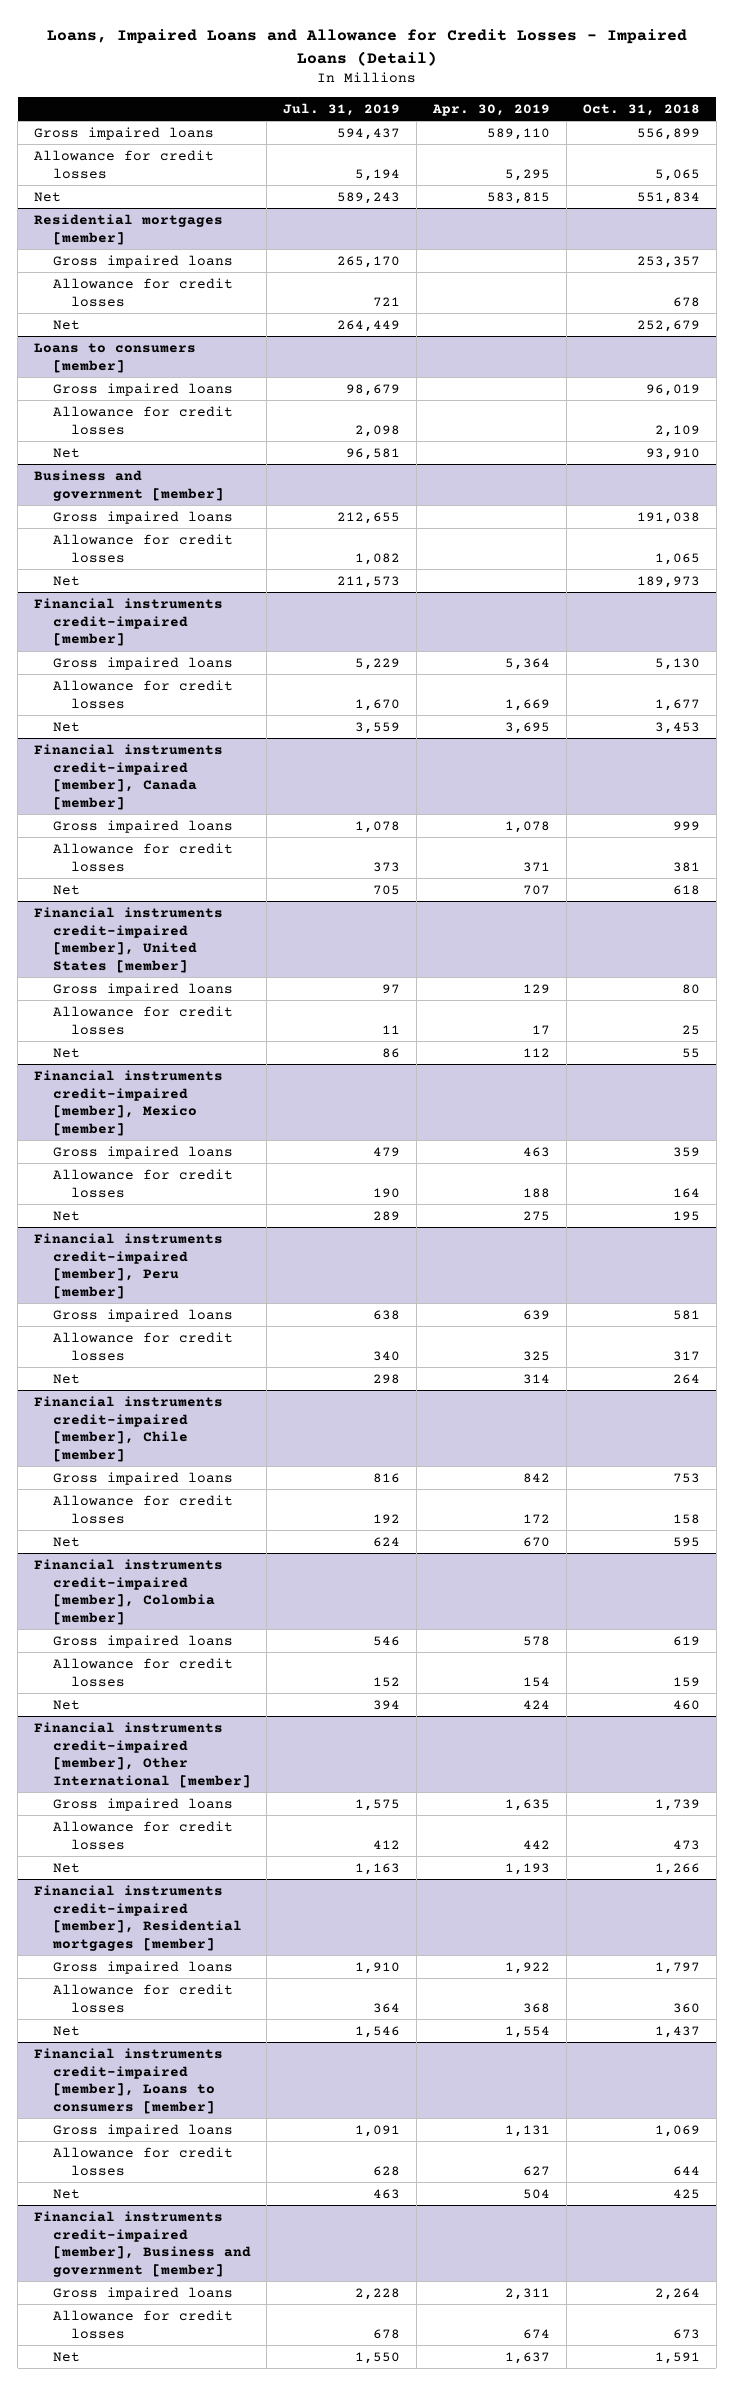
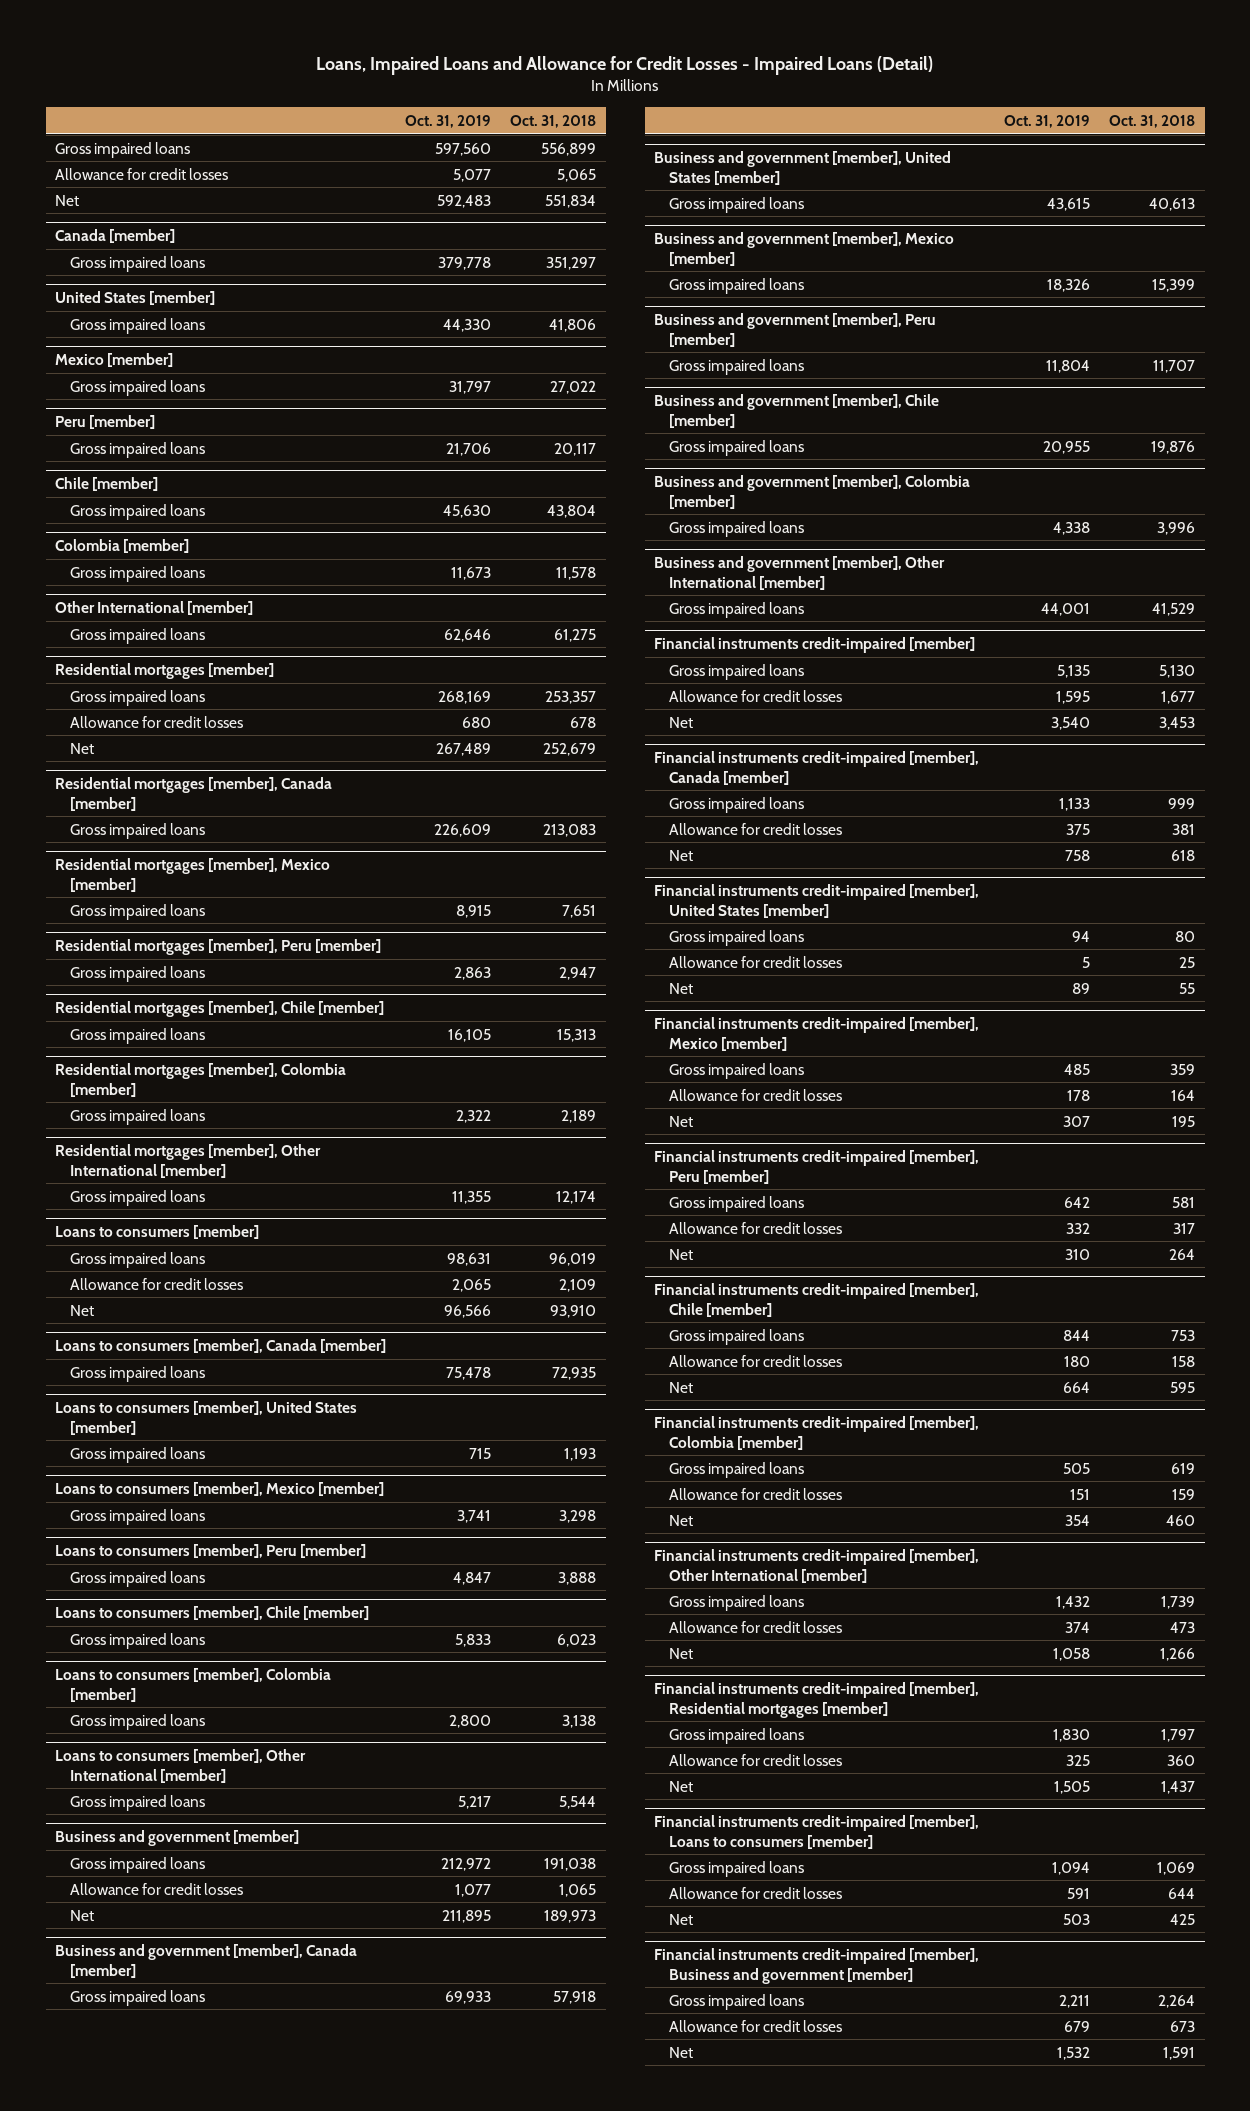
- | Jul. 31, 2019 | Apr. 30, 2019 | Oct. 31, 2018
+ | Oct. 31, 2019 | Oct. 31, 2018
+ Canada [member]
+ Gross impaired loans | 379,778 | 351,297
+ United States [member]
+ Gross impaired loans | 44,330 | 41,806
+ Mexico [member]
+ Gross impaired loans | 31,797 | 27,022
+ Peru [member]
+ Gross impaired loans | 21,706 | 20,117
+ Chile [member]
+ Gross impaired loans | 45,630 | 43,804
+ Colombia [member]
+ Gross impaired loans | 11,673 | 11,578
+ Other International [member]
+ Gross impaired loans | 62,646 | 61,275
+ Residential mortgages [member], Canada [member]
+ Gross impaired loans | 226,609 | 213,083
+ Residential mortgages [member], Mexico [member]
+ Gross impaired loans | 8,915 | 7,651
+ Residential mortgages [member], Peru [member]
+ Gross impaired loans | 2,863 | 2,947
+ Residential mortgages [member], Chile [member]
+ Gross impaired loans | 16,105 | 15,313
+ Residential mortgages [member], Colombia [member]
+ Gross impaired loans | 2,322 | 2,189
+ Residential mortgages [member], Other International [member]
+ Gross impaired loans | 11,355 | 12,174
+ Loans to consumers [member], Canada [member]
+ Gross impaired loans | 75,478 | 72,935
+ Loans to consumers [member], United States [member]
+ Gross impaired loans | 715 | 1,193
+ Loans to consumers [member], Mexico [member]
+ Gross impaired loans | 3,741 | 3,298
+ Loans to consumers [member], Peru [member]
+ Gross impaired loans | 4,847 | 3,888
+ Loans to consumers [member], Chile [member]
+ Gross impaired loans | 5,833 | 6,023
+ Loans to consumers [member], Colombia [member]
+ Gross impaired loans | 2,800 | 3,138
+ Loans to consumers [member], Other International [member]
+ Gross impaired loans | 5,217 | 5,544
+ Business and government [member], Canada [member]
+ Gross impaired loans | 69,933 | 57,918
+ Business and government [member], United States [member]
+ Gross impaired loans | 43,615 | 40,613
+ Business and government [member], Mexico [member]
+ Gross impaired loans | 18,326 | 15,399
+ Business and government [member], Peru [member]
+ Gross impaired loans | 11,804 | 11,707
+ Business and government [member], Chile [member]
+ Gross impaired loans | 20,955 | 19,876
+ Business and government [member], Colombia [member]
+ Gross impaired loans | 4,338 | 3,996
+ Business and government [member], Other International [member]
+ Gross impaired loans | 44,001 | 41,529

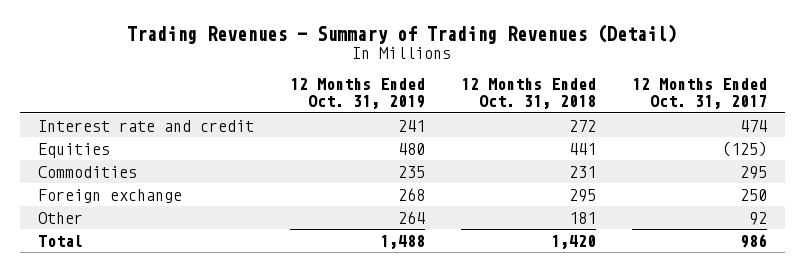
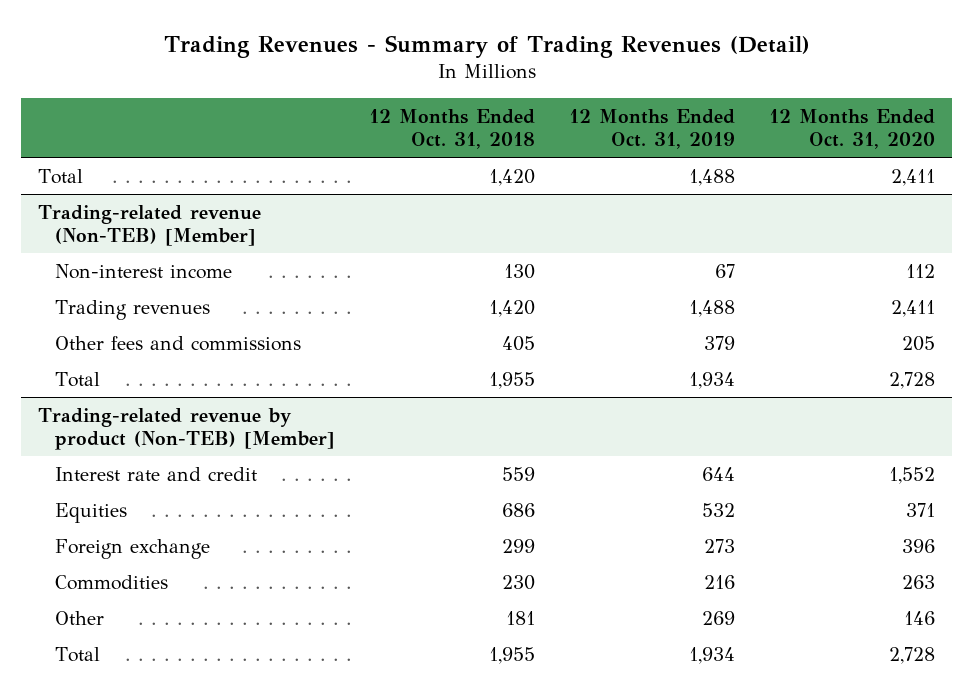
- | 12 Months Ended Oct. 31, 2019 | 12 Months Ended Oct. 31, 2018 | 12 Months Ended Oct. 31, 2017
+ | 12 Months Ended Oct. 31, 2018 | 12 Months Ended Oct. 31, 2019 | 12 Months Ended Oct. 31, 2020
- Interest rate and credit | 241 | 272 | 474
- Equities | 480 | 441 | (125)
- Commodities | 235 | 231 | 295
- Foreign exchange | 268 | 295 | 250
- Other | 264 | 181 | 92
+ Trading-related revenue (Non-TEB) [Member]
+ Non-interest income | 130 | 67 | 112
+ Trading revenues | 1,420 | 1,488 | 2,411
+ Other fees and commissions | 405 | 379 | 205
+ Total | 1,955 | 1,934 | 2,728
+ Trading-related revenue by product (Non-TEB) [Member]
+ Interest rate and credit | 559 | 644 | 1,552
+ Equities | 686 | 532 | 371
+ Foreign exchange | 299 | 273 | 396
+ Commodities | 230 | 216 | 263
+ Other | 181 | 269 | 146
+ Total | 1,955 | 1,934 | 2,728

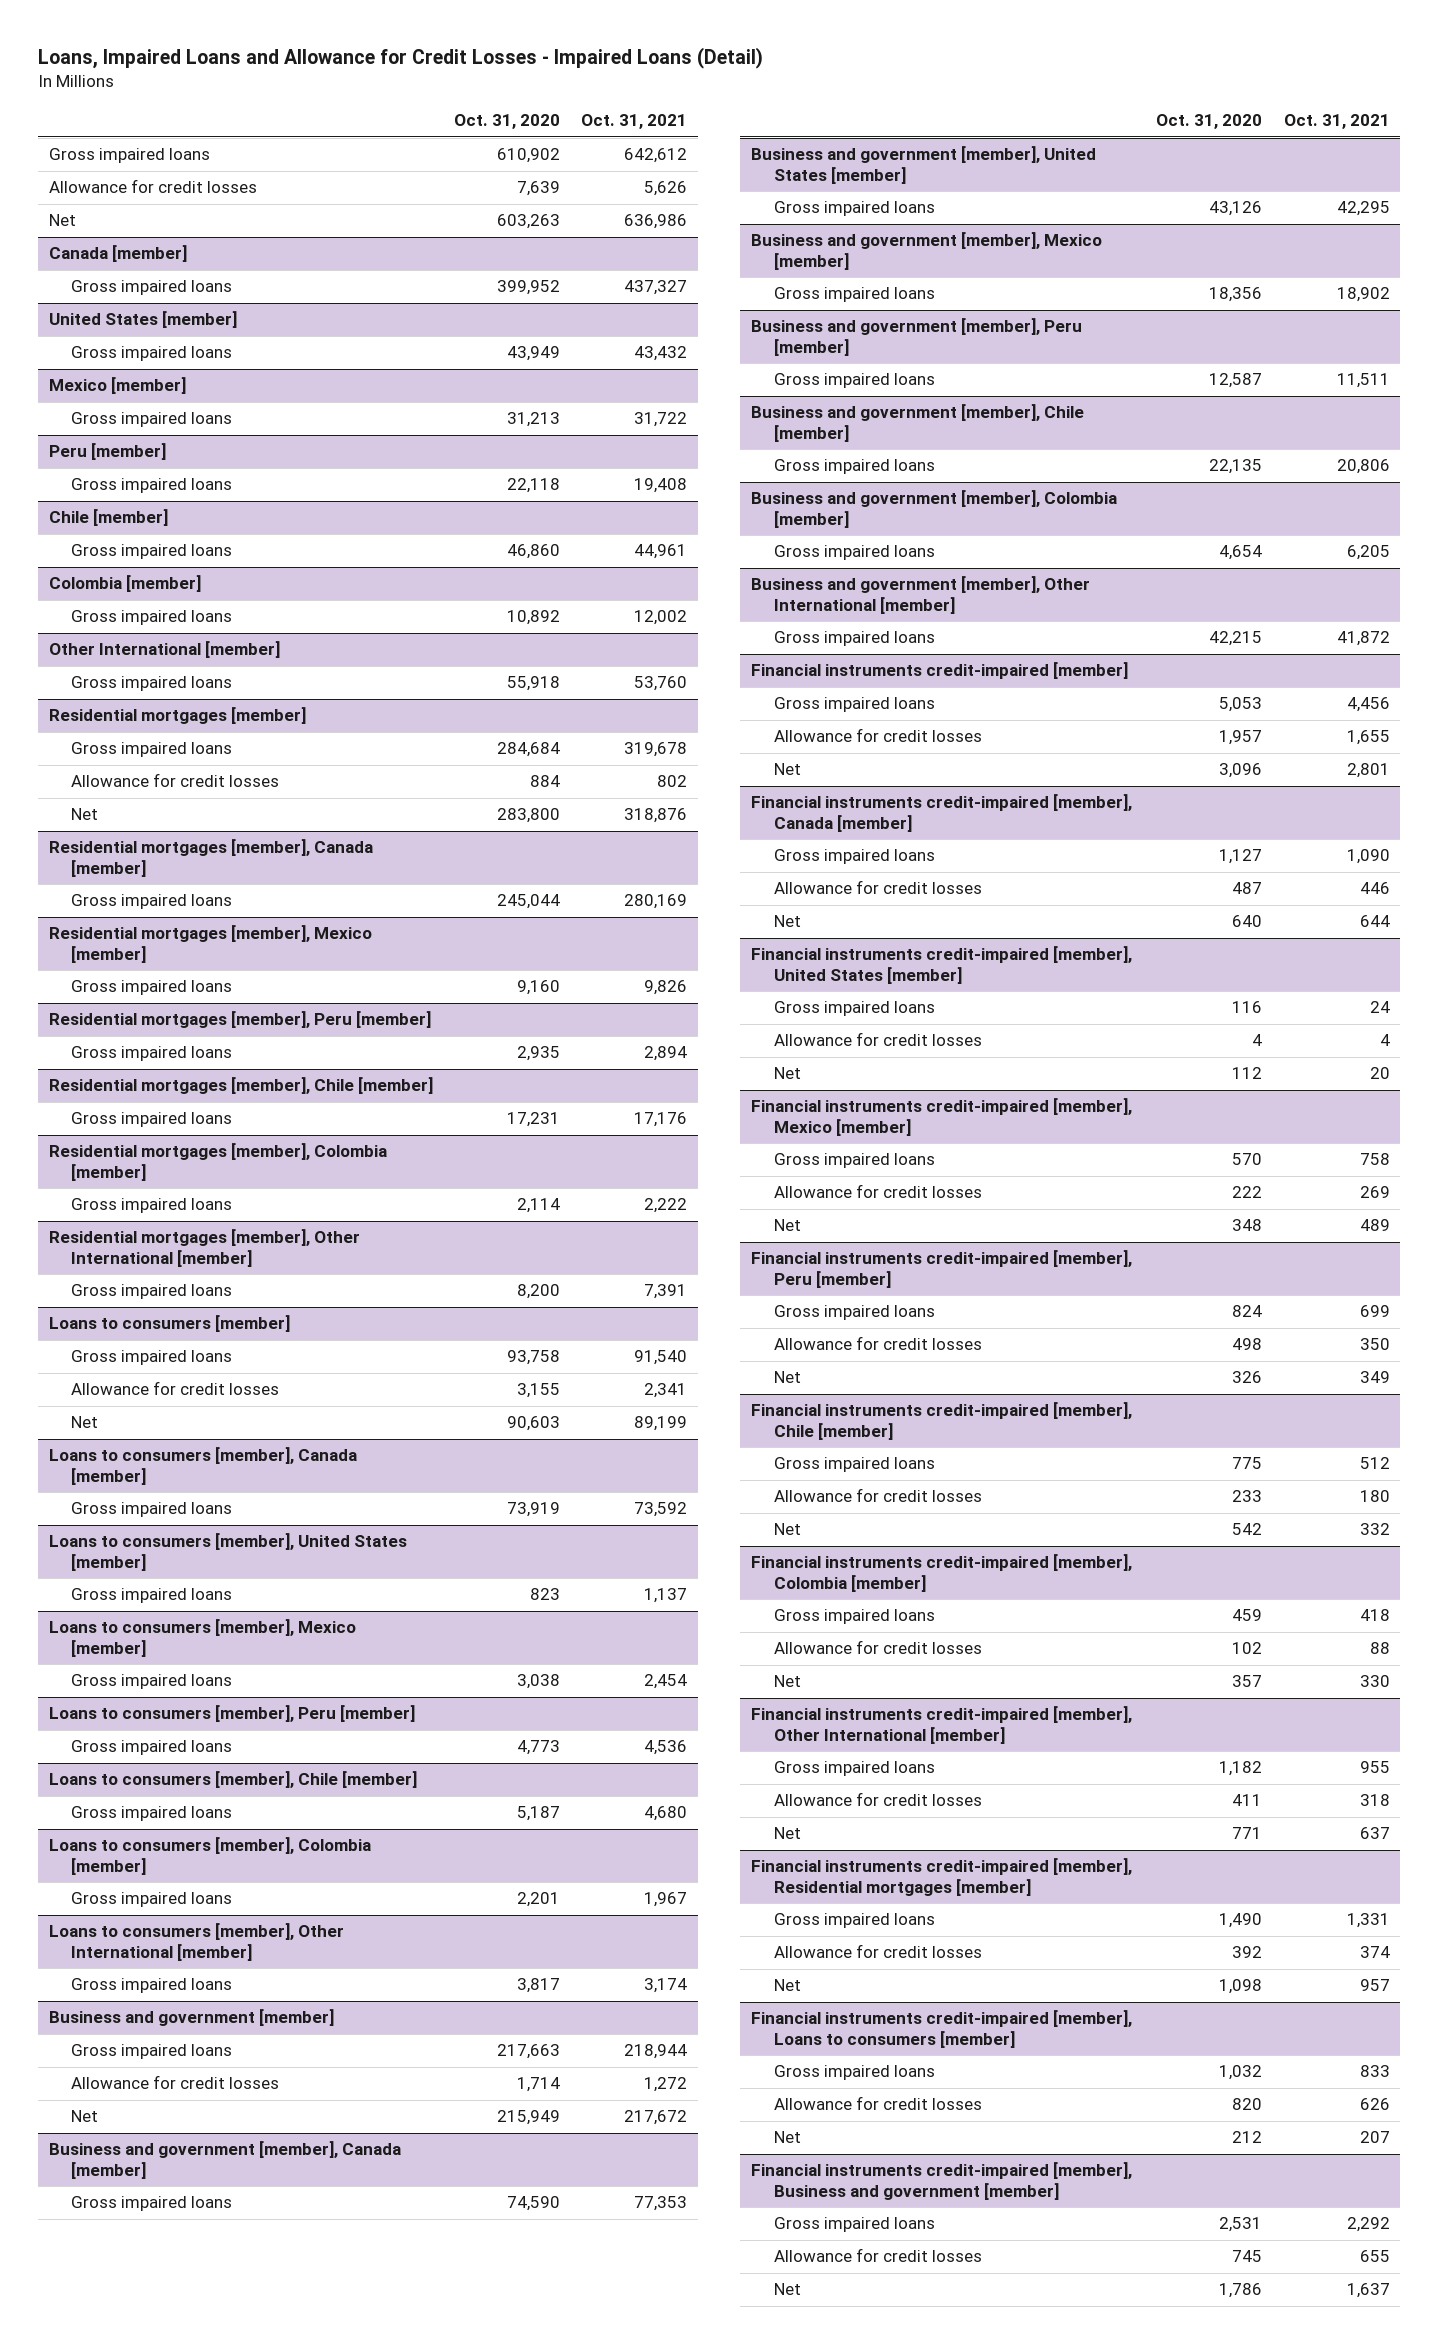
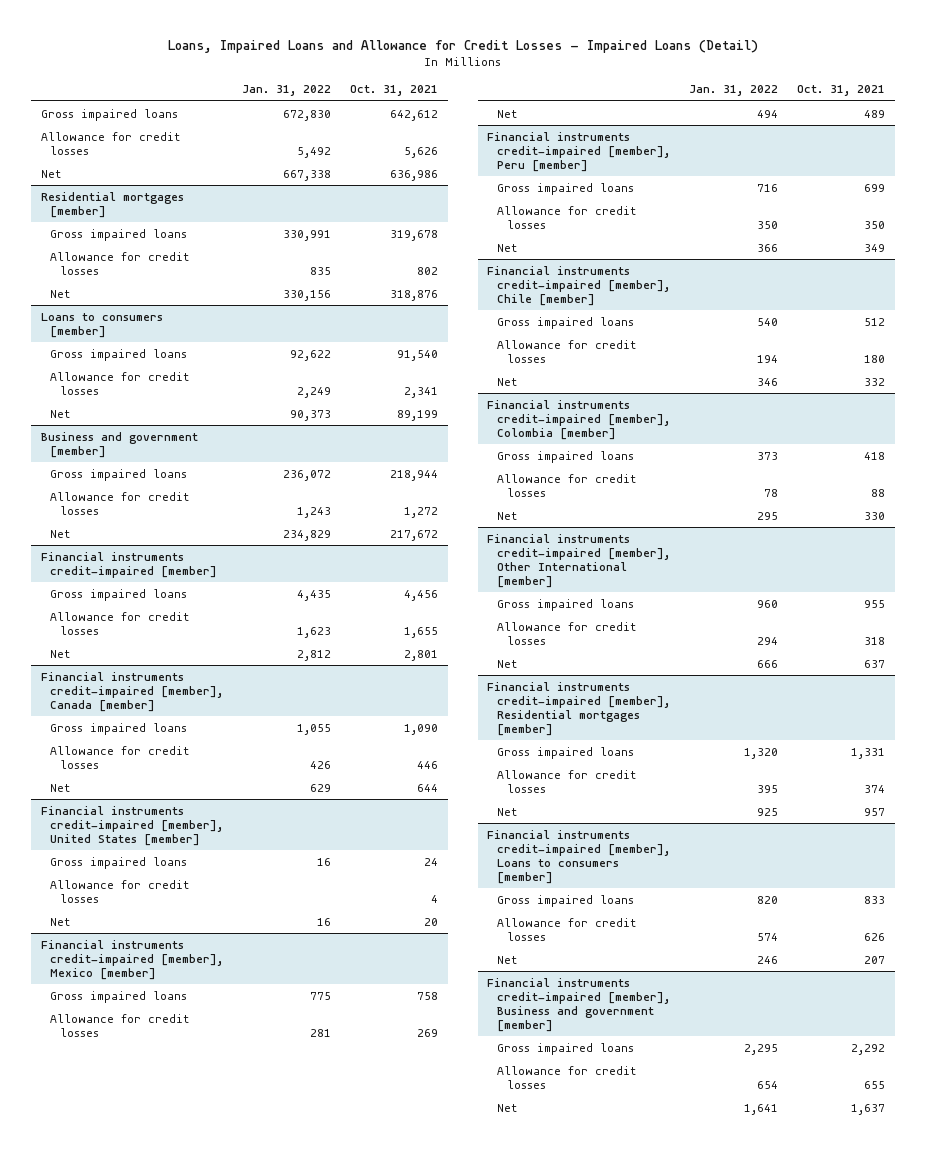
- | Oct. 31, 2020 | Oct. 31, 2021
+ | Jan. 31, 2022 | Oct. 31, 2021
- Canada [member]
- Gross impaired loans | 399,952 | 437,327
- United States [member]
- Gross impaired loans | 43,949 | 43,432
- Mexico [member]
- Gross impaired loans | 31,213 | 31,722
- Peru [member]
- Gross impaired loans | 22,118 | 19,408
- Chile [member]
- Gross impaired loans | 46,860 | 44,961
- Colombia [member]
- Gross impaired loans | 10,892 | 12,002
- Other International [member]
- Gross impaired loans | 55,918 | 53,760
- Residential mortgages [member], Canada [member]
- Gross impaired loans | 245,044 | 280,169
- Residential mortgages [member], Mexico [member]
- Gross impaired loans | 9,160 | 9,826
- Residential mortgages [member], Peru [member]
- Gross impaired loans | 2,935 | 2,894
- Residential mortgages [member], Chile [member]
- Gross impaired loans | 17,231 | 17,176
- Residential mortgages [member], Colombia [member]
- Gross impaired loans | 2,114 | 2,222
- Residential mortgages [member], Other International [member]
- Gross impaired loans | 8,200 | 7,391
- Loans to consumers [member], Canada [member]
- Gross impaired loans | 73,919 | 73,592
- Loans to consumers [member], United States [member]
- Gross impaired loans | 823 | 1,137
- Loans to consumers [member], Mexico [member]
- Gross impaired loans | 3,038 | 2,454
- Loans to consumers [member], Peru [member]
- Gross impaired loans | 4,773 | 4,536
- Loans to consumers [member], Chile [member]
- Gross impaired loans | 5,187 | 4,680
- Loans to consumers [member], Colombia [member]
- Gross impaired loans | 2,201 | 1,967
- Loans to consumers [member], Other International [member]
- Gross impaired loans | 3,817 | 3,174
- Business and government [member], Canada [member]
- Gross impaired loans | 74,590 | 77,353
- Business and government [member], United States [member]
- Gross impaired loans | 43,126 | 42,295
- Business and government [member], Mexico [member]
- Gross impaired loans | 18,356 | 18,902
- Business and government [member], Peru [member]
- Gross impaired loans | 12,587 | 11,511
- Business and government [member], Chile [member]
- Gross impaired loans | 22,135 | 20,806
- Business and government [member], Colombia [member]
- Gross impaired loans | 4,654 | 6,205
- Business and government [member], Other International [member]
- Gross impaired loans | 42,215 | 41,872

